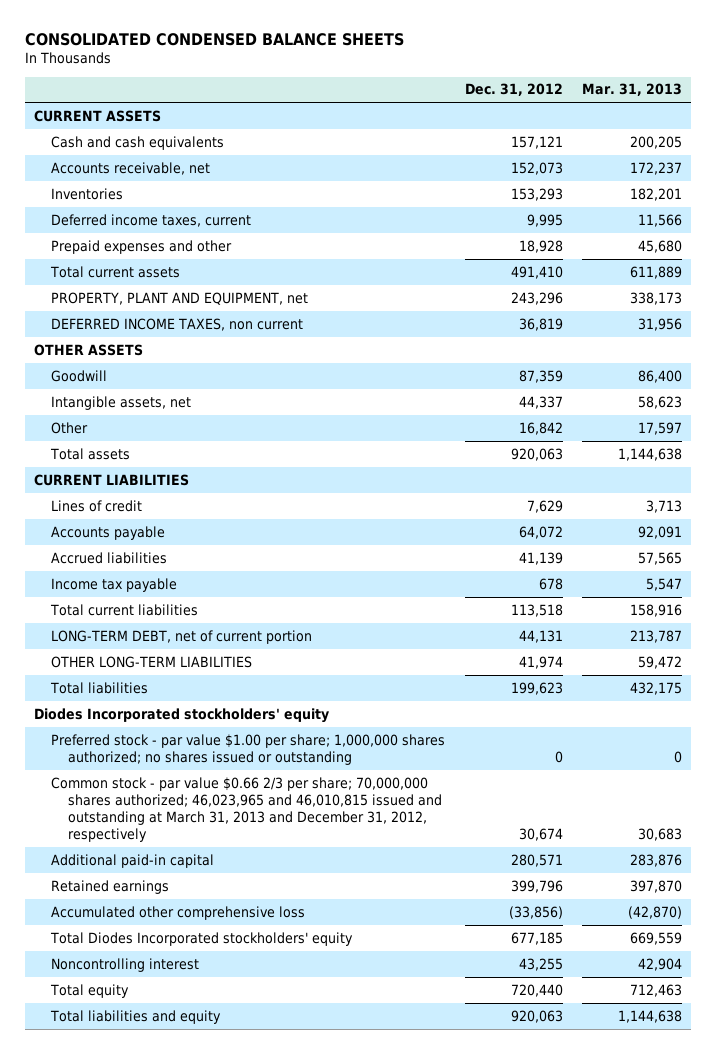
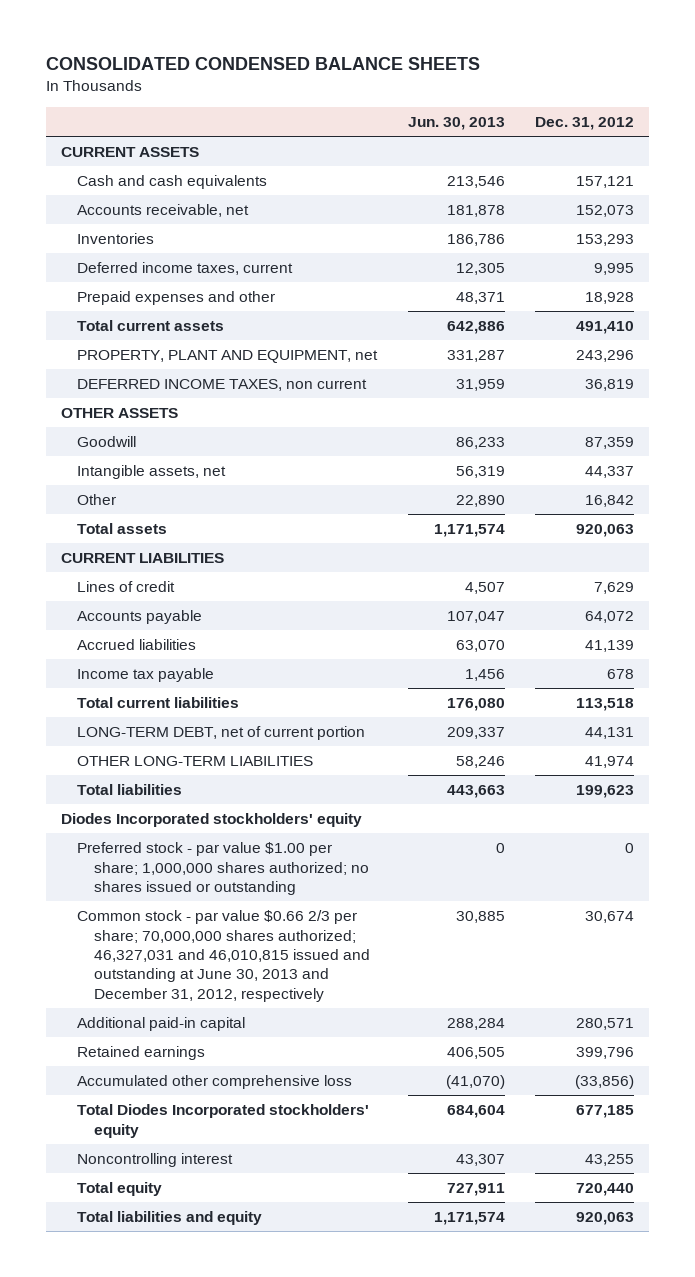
- | Dec. 31, 2012 | Mar. 31, 2013
+ | Jun. 30, 2013 | Dec. 31, 2012
- Common stock - par value $0.66 2/3 per share; 70,000,000 shares authorized; 46,023,965 and 46,010,815 issued and outstanding at March 31, 2013 and December 31, 2012, respectively | 30,674 | 30,683
+ Common stock - par value $0.66 2/3 per share; 70,000,000 shares authorized; 46,327,031 and 46,010,815 issued and outstanding at June 30, 2013 and December 31, 2012, respectively | 30,885 | 30,674

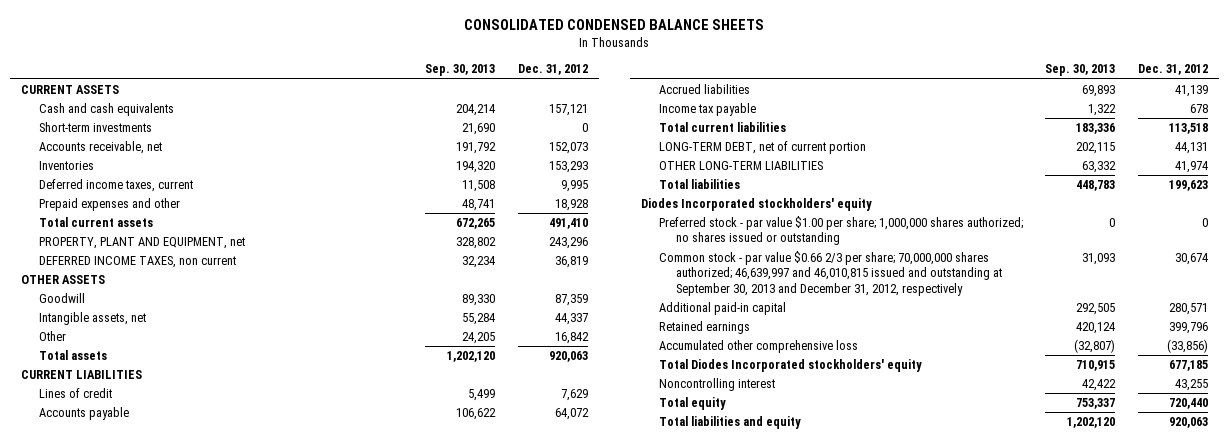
- | Jun. 30, 2013 | Dec. 31, 2012
+ | Sep. 30, 2013 | Dec. 31, 2012
+ Short-term investments | 21,690 | 0
- Common stock - par value $0.66 2/3 per share; 70,000,000 shares authorized; 46,327,031 and 46,010,815 issued and outstanding at June 30, 2013 and December 31, 2012, respectively | 30,885 | 30,674
+ Common stock - par value $0.66 2/3 per share; 70,000,000 shares authorized; 46,639,997 and 46,010,815 issued and outstanding at September 30, 2013 and December 31, 2012, respectively | 31,093 | 30,674

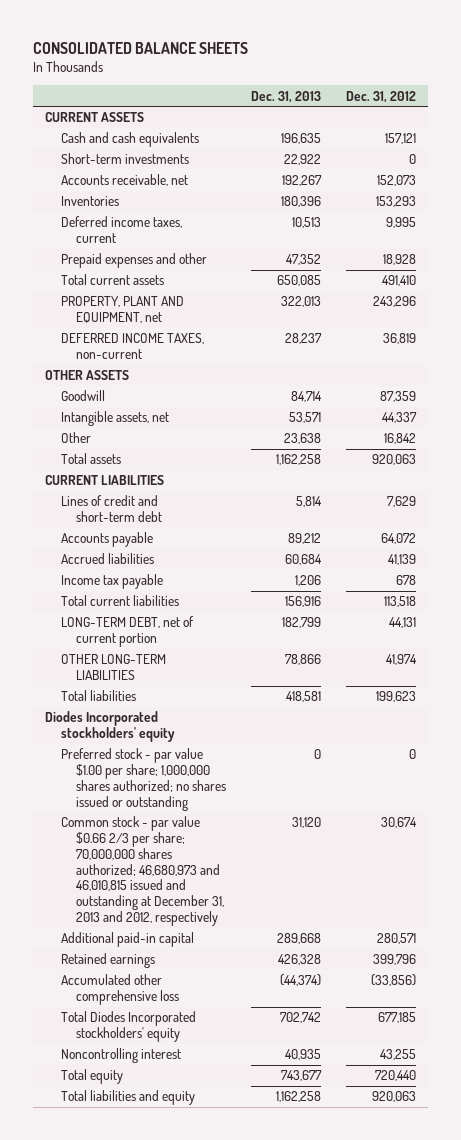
- CONSOLIDATED CONDENSED BALANCE SHEETS
+ CONSOLIDATED BALANCE SHEETS
- | Sep. 30, 2013 | Dec. 31, 2012
+ | Dec. 31, 2013 | Dec. 31, 2012
- DEFERRED INCOME TAXES, non current | 32,234 | 36,819
+ DEFERRED INCOME TAXES, non-current | 28,237 | 36,819
- Lines of credit | 5,499 | 7,629
+ Lines of credit and short-term debt | 5,814 | 7,629
- Common stock - par value $0.66 2/3 per share; 70,000,000 shares authorized; 46,639,997 and 46,010,815 issued and outstanding at September 30, 2013 and December 31, 2012, respectively | 31,093 | 30,674
+ Common stock - par value $0.66 2/3 per share; 70,000,000 shares authorized; 46,680,973 and 46,010,815 issued and outstanding at December 31, 2013 and 2012, respectively | 31,120 | 30,674

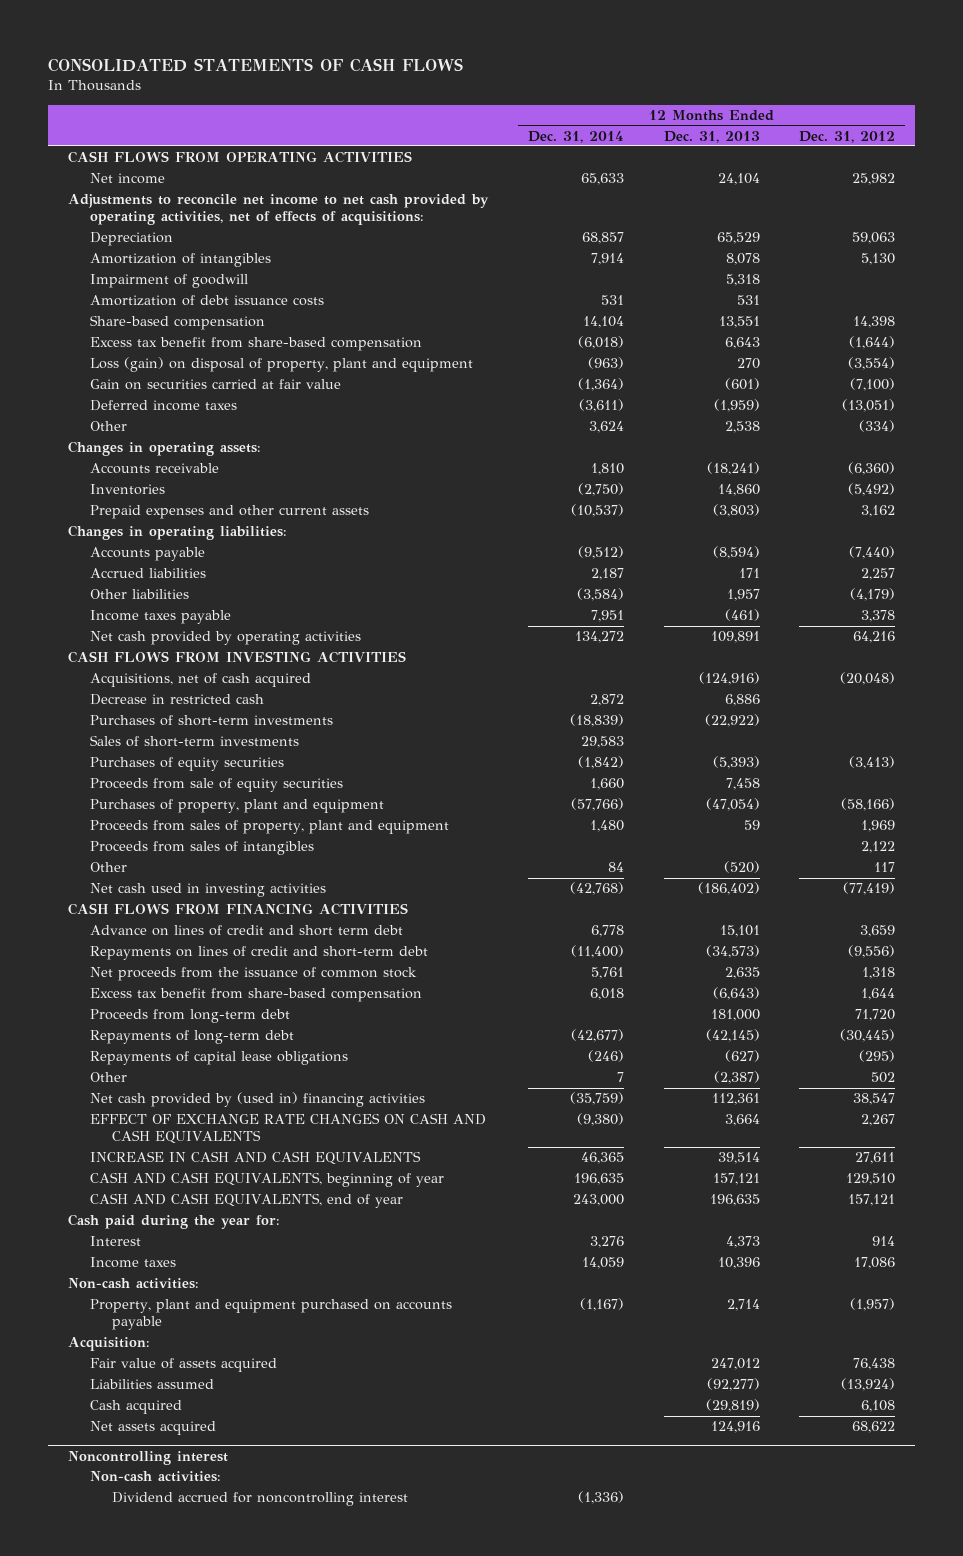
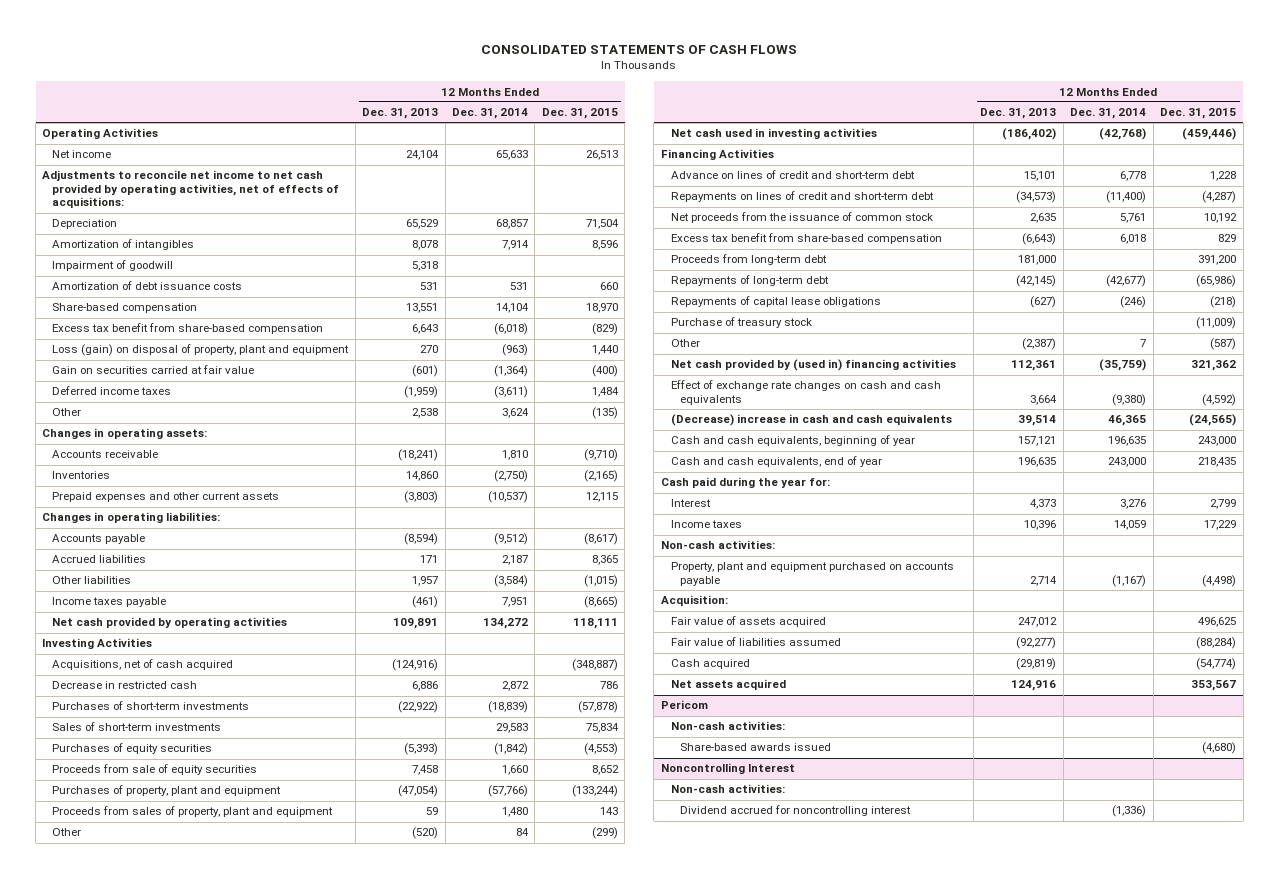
- | 12 Months Ended Dec. 31, 2014 | 12 Months Ended Dec. 31, 2013 | 12 Months Ended Dec. 31, 2012
+ | 12 Months Ended Dec. 31, 2013 | 12 Months Ended Dec. 31, 2014 | 12 Months Ended Dec. 31, 2015
- CASH FLOWS FROM OPERATING ACTIVITIES
+ Operating Activities
- CASH FLOWS FROM INVESTING ACTIVITIES
+ Investing Activities
- Proceeds from sales of intangibles | | | 2,122
- CASH FLOWS FROM FINANCING ACTIVITIES
- Advance on lines of credit and short term debt | 6,778 | 15,101 | 3,659
+ Financing Activities
+ Advance on lines of credit and short-term debt | 15,101 | 6,778 | 1,228
+ Purchase of treasury stock | | | (11,009)
- EFFECT OF EXCHANGE RATE CHANGES ON CASH AND CASH EQUIVALENTS | (9,380) | 3,664 | 2,267
- INCREASE IN CASH AND CASH EQUIVALENTS | 46,365 | 39,514 | 27,611
- CASH AND CASH EQUIVALENTS, beginning of year | 196,635 | 157,121 | 129,510
- CASH AND CASH EQUIVALENTS, end of year | 243,000 | 196,635 | 157,121
+ Effect of exchange rate changes on cash and cash equivalents | 3,664 | (9,380) | (4,592)
+ (Decrease) increase in cash and cash equivalents | 39,514 | 46,365 | (24,565)
+ Cash and cash equivalents, beginning of year | 157,121 | 196,635 | 243,000
+ Cash and cash equivalents, end of year | 196,635 | 243,000 | 218,435
- Liabilities assumed | | (92,277) | (13,924)
+ Fair value of liabilities assumed | (92,277) | | (88,284)
- Noncontrolling interest
+ Pericom
+ Share-based awards issued | | | (4,680)
+ Noncontrolling Interest
+ Non-cash activities:

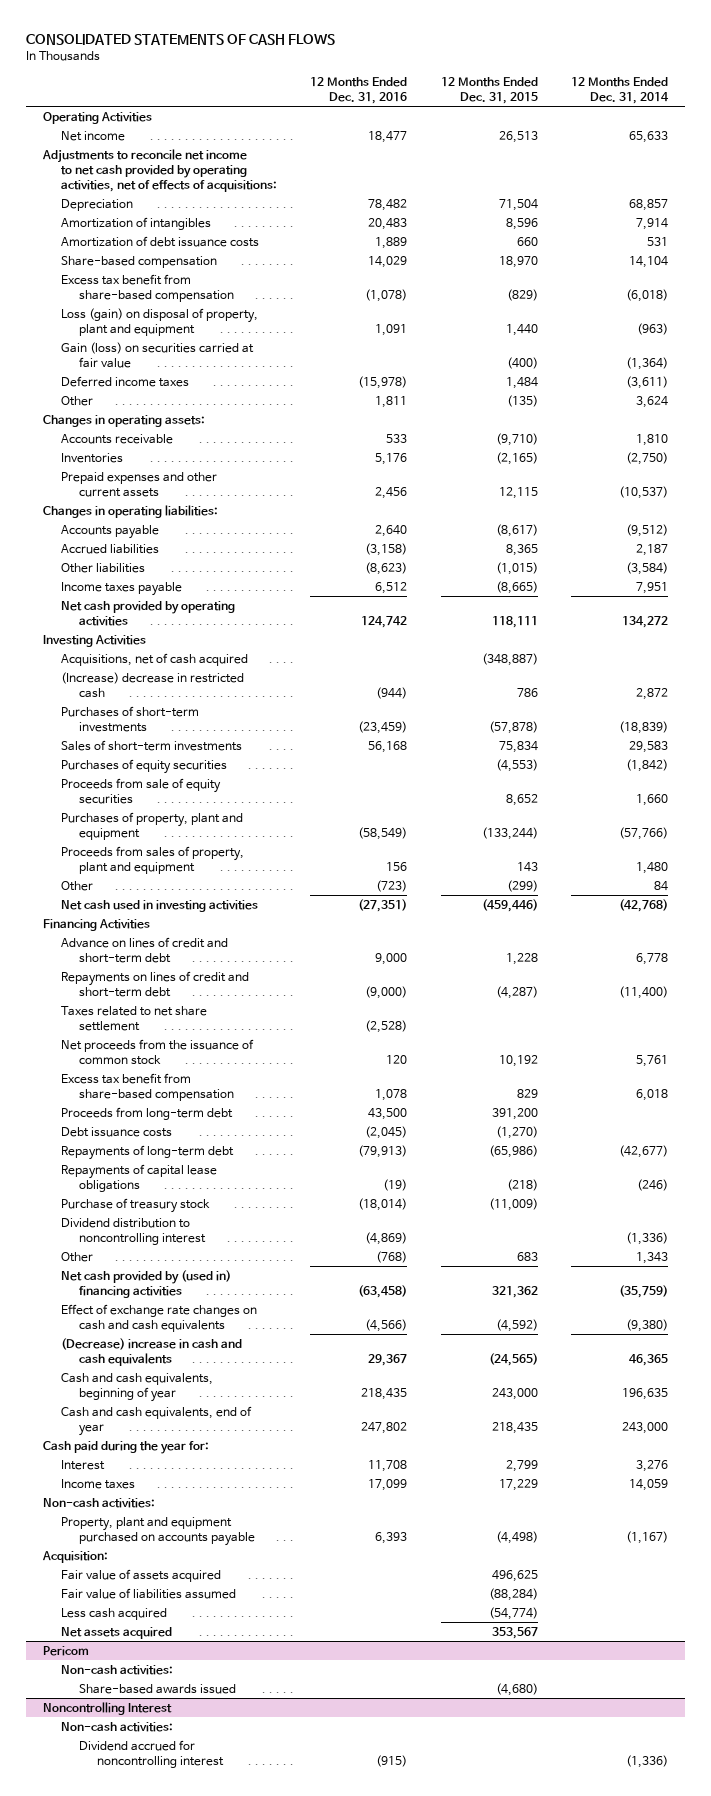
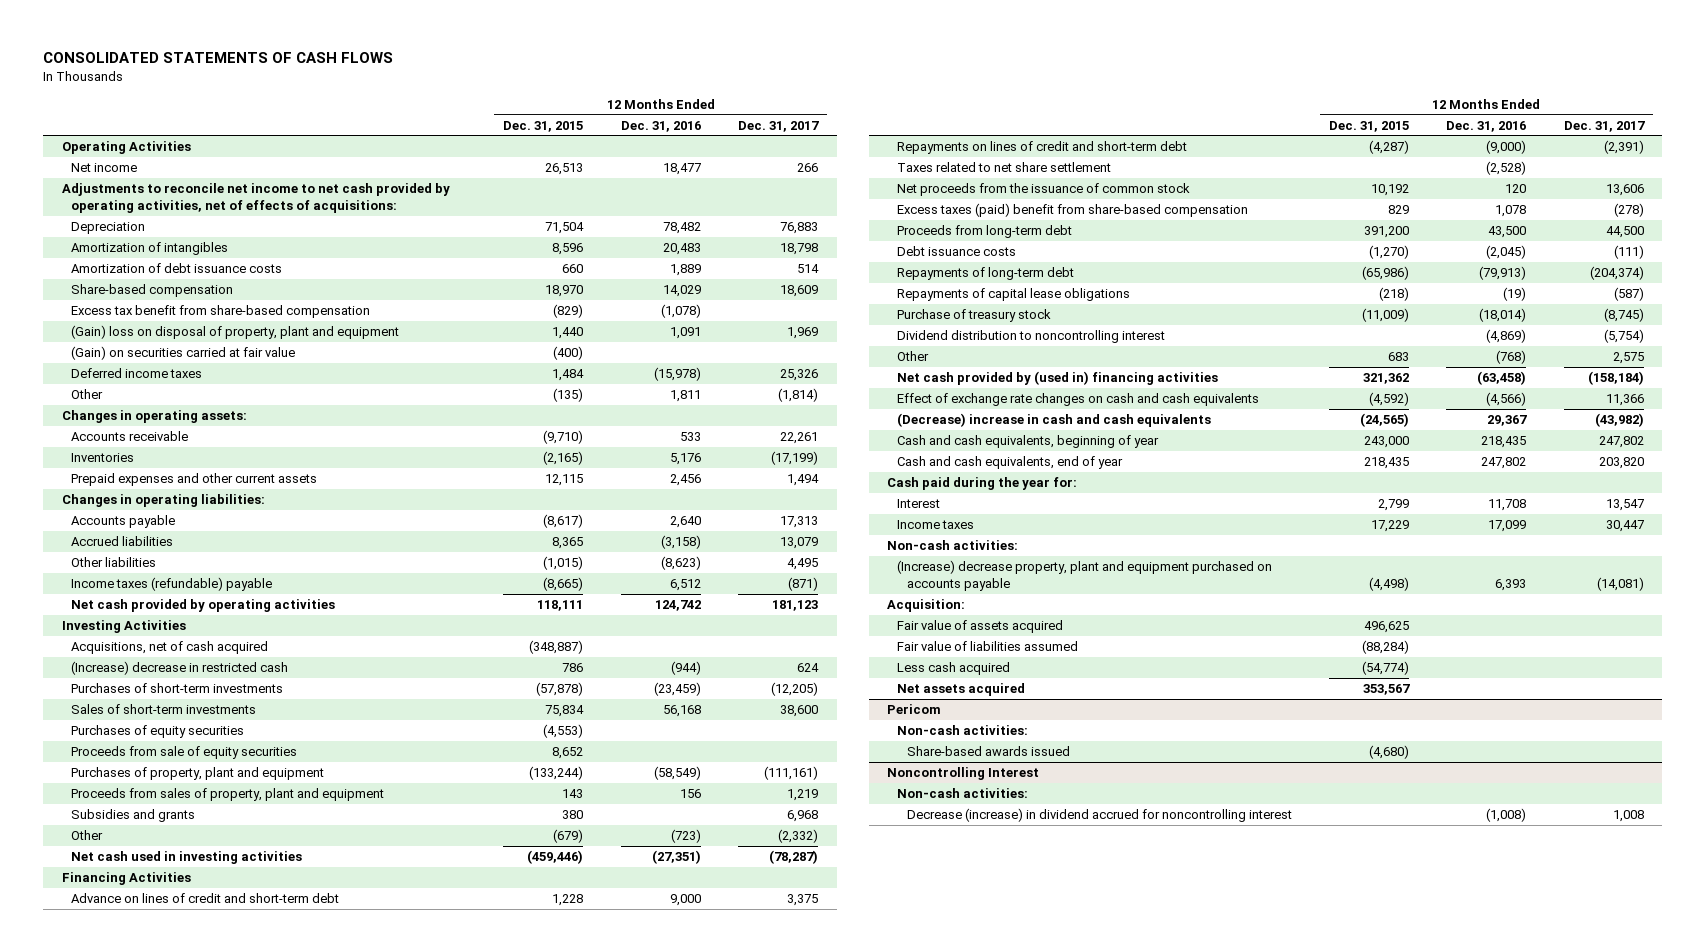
- | 12 Months Ended Dec. 31, 2016 | 12 Months Ended Dec. 31, 2015 | 12 Months Ended Dec. 31, 2014
+ | 12 Months Ended Dec. 31, 2015 | 12 Months Ended Dec. 31, 2016 | 12 Months Ended Dec. 31, 2017
- Loss (gain) on disposal of property, plant and equipment | 1,091 | 1,440 | (963)
- Gain (loss) on securities carried at fair value | | (400) | (1,364)
+ (Gain) loss on disposal of property, plant and equipment | 1,440 | 1,091 | 1,969
+ (Gain) on securities carried at fair value | (400) | |
- Income taxes payable | 6,512 | (8,665) | 7,951
+ Income taxes (refundable) payable | (8,665) | 6,512 | (871)
- Other | (723) | (299) | 84
+ Subsidies and grants | 380 | | 6,968
+ Other | (679) | (723) | (2,332)
- Excess tax benefit from share-based compensation | 1,078 | 829 | 6,018
+ Excess taxes (paid) benefit from share-based compensation | 829 | 1,078 | (278)
- Property, plant and equipment purchased on accounts payable | 6,393 | (4,498) | (1,167)
+ (Increase) decrease property, plant and equipment purchased on accounts payable | (4,498) | 6,393 | (14,081)
@ Noncontrolling Interest
- Dividend accrued for noncontrolling interest | (915) | | (1,336)
+ Decrease (increase) in dividend accrued for noncontrolling interest | | (1,008) | 1,008

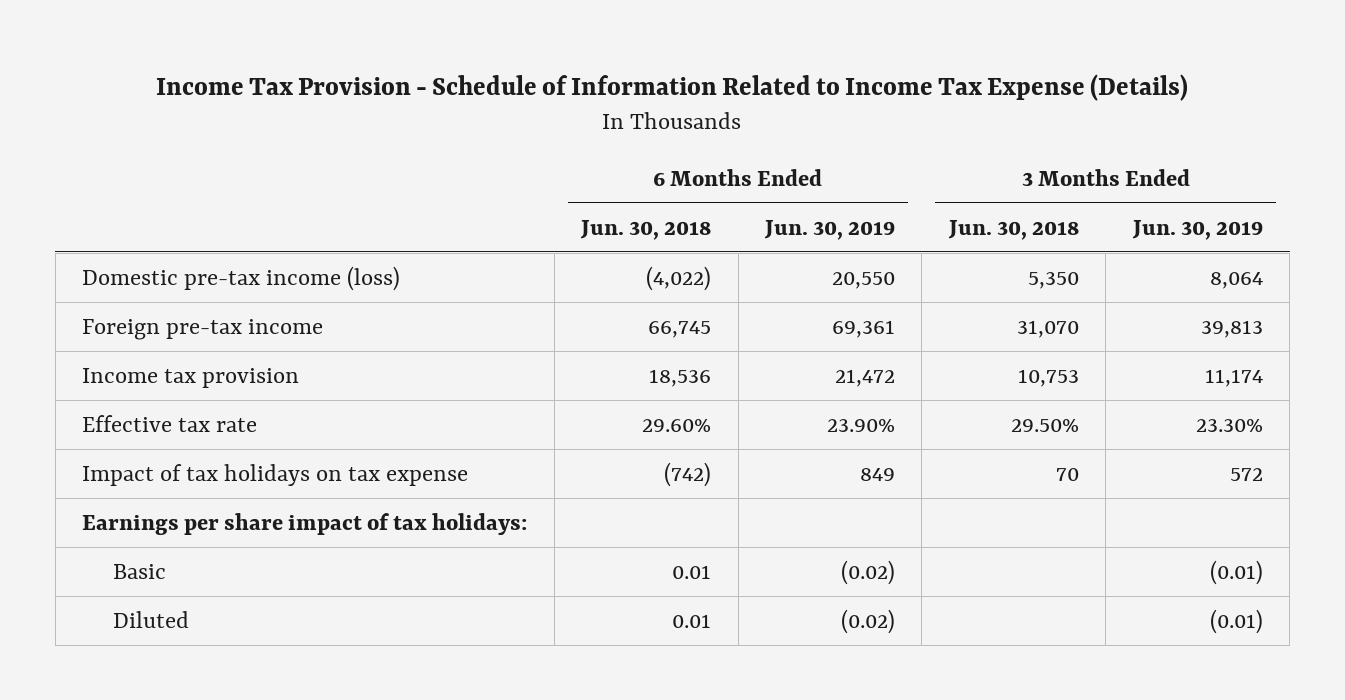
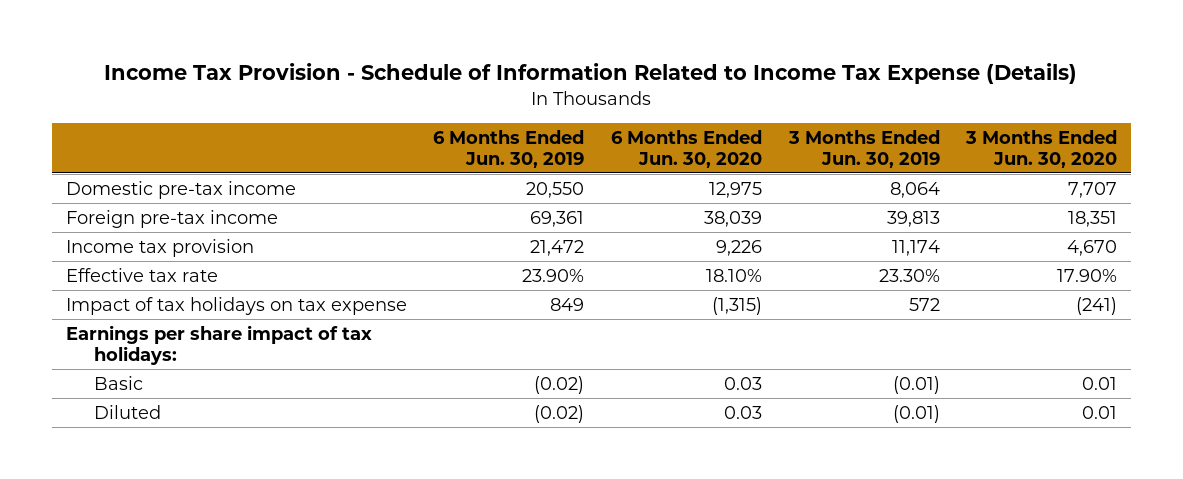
- | 6 Months Ended Jun. 30, 2018 | 6 Months Ended Jun. 30, 2019 | 3 Months Ended Jun. 30, 2018 | 3 Months Ended Jun. 30, 2019
+ | 6 Months Ended Jun. 30, 2019 | 6 Months Ended Jun. 30, 2020 | 3 Months Ended Jun. 30, 2019 | 3 Months Ended Jun. 30, 2020
- Domestic pre-tax income (loss) | (4,022) | 20,550 | 5,350 | 8,064
+ Domestic pre-tax income | 20,550 | 12,975 | 8,064 | 7,707

